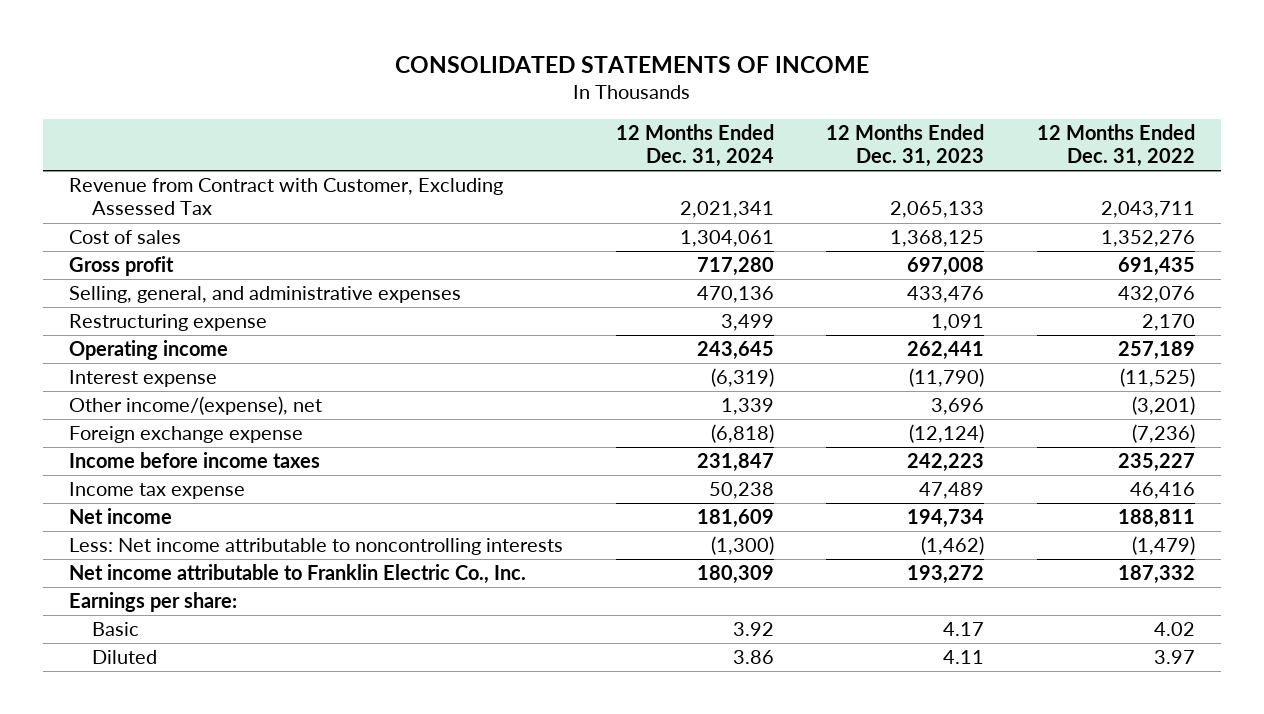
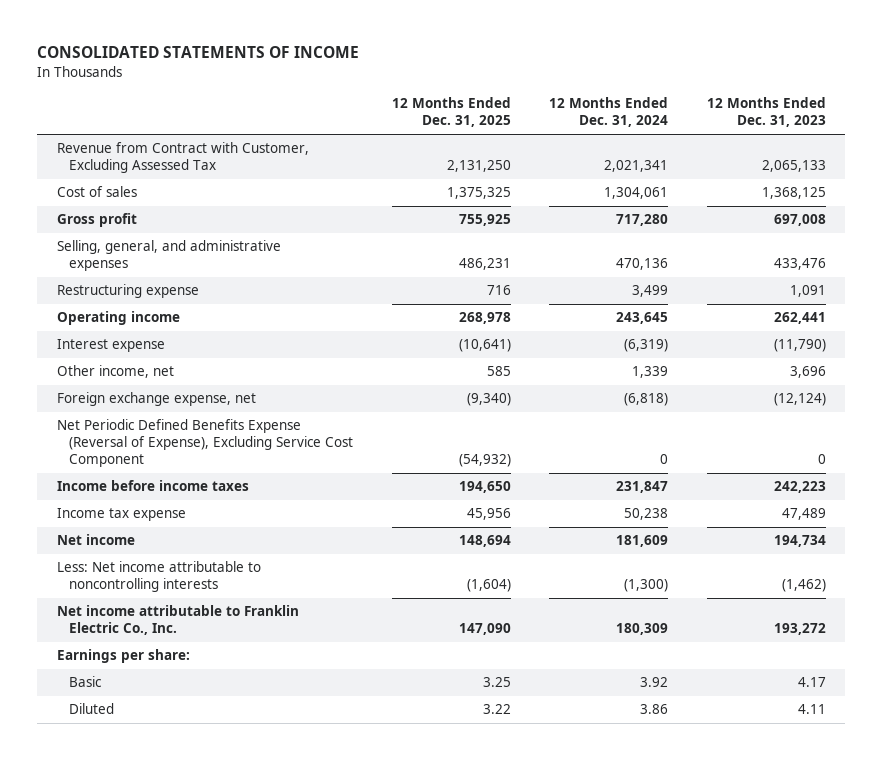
- | 12 Months Ended Dec. 31, 2024 | 12 Months Ended Dec. 31, 2023 | 12 Months Ended Dec. 31, 2022
+ | 12 Months Ended Dec. 31, 2025 | 12 Months Ended Dec. 31, 2024 | 12 Months Ended Dec. 31, 2023
- Other income/(expense), net | 1,339 | 3,696 | (3,201)
- Foreign exchange expense | (6,818) | (12,124) | (7,236)
+ Other income, net | 585 | 1,339 | 3,696
+ Foreign exchange expense, net | (9,340) | (6,818) | (12,124)
+ Net Periodic Defined Benefits Expense (Reversal of Expense), Excluding Service Cost Component | (54,932) | 0 | 0

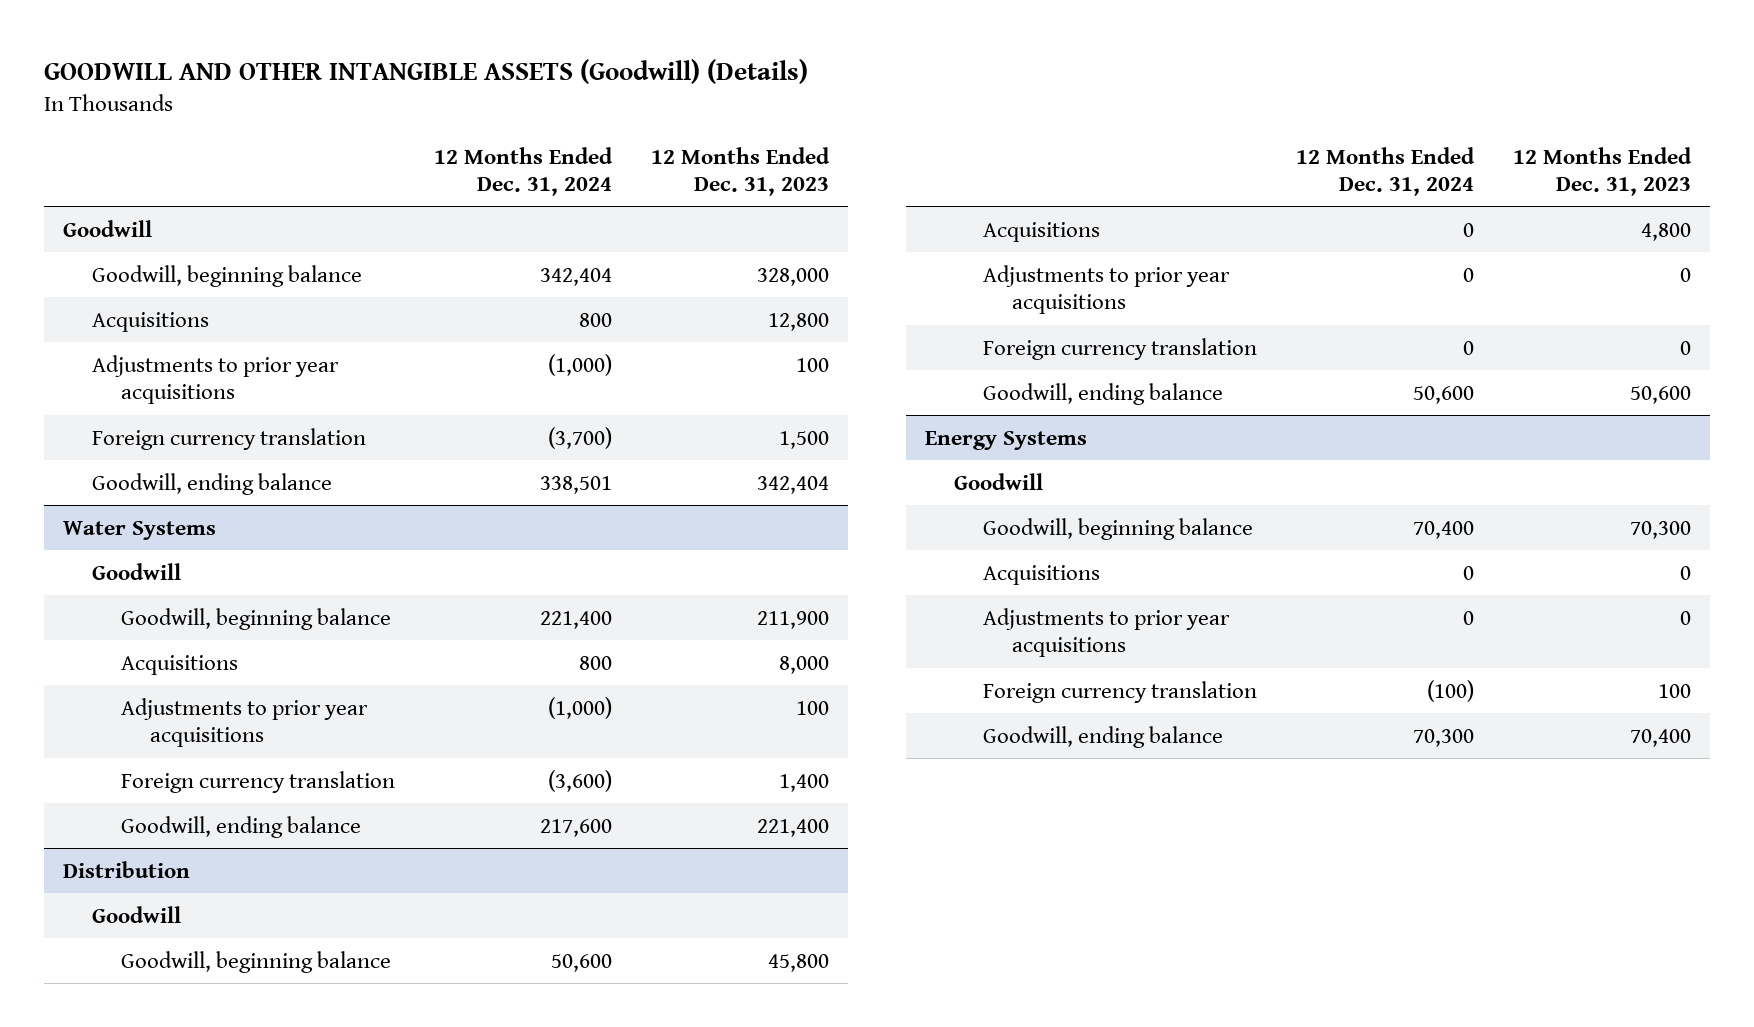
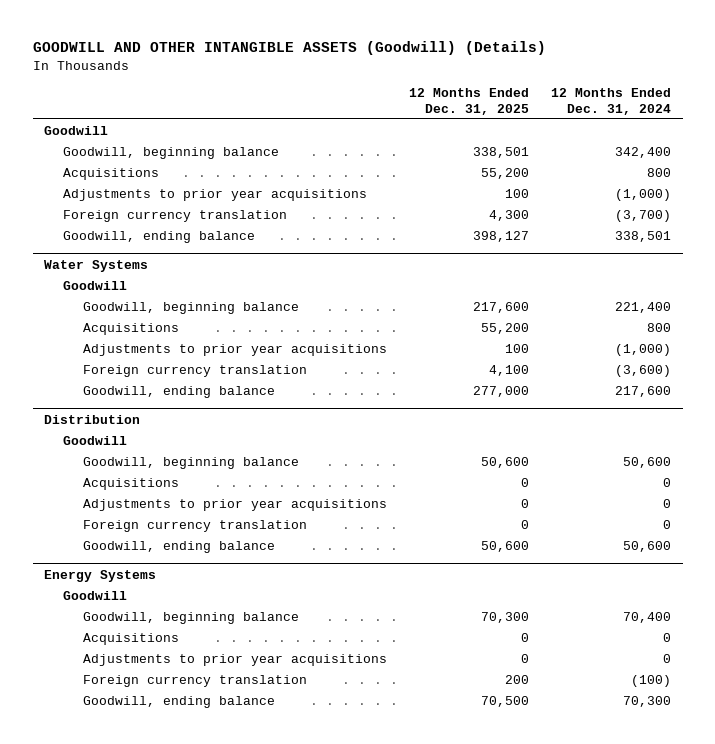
- | 12 Months Ended Dec. 31, 2024 | 12 Months Ended Dec. 31, 2023
+ | 12 Months Ended Dec. 31, 2025 | 12 Months Ended Dec. 31, 2024
- Goodwill, beginning balance | 342,404 | 328,000
+ Goodwill, beginning balance | 338,501 | 342,400

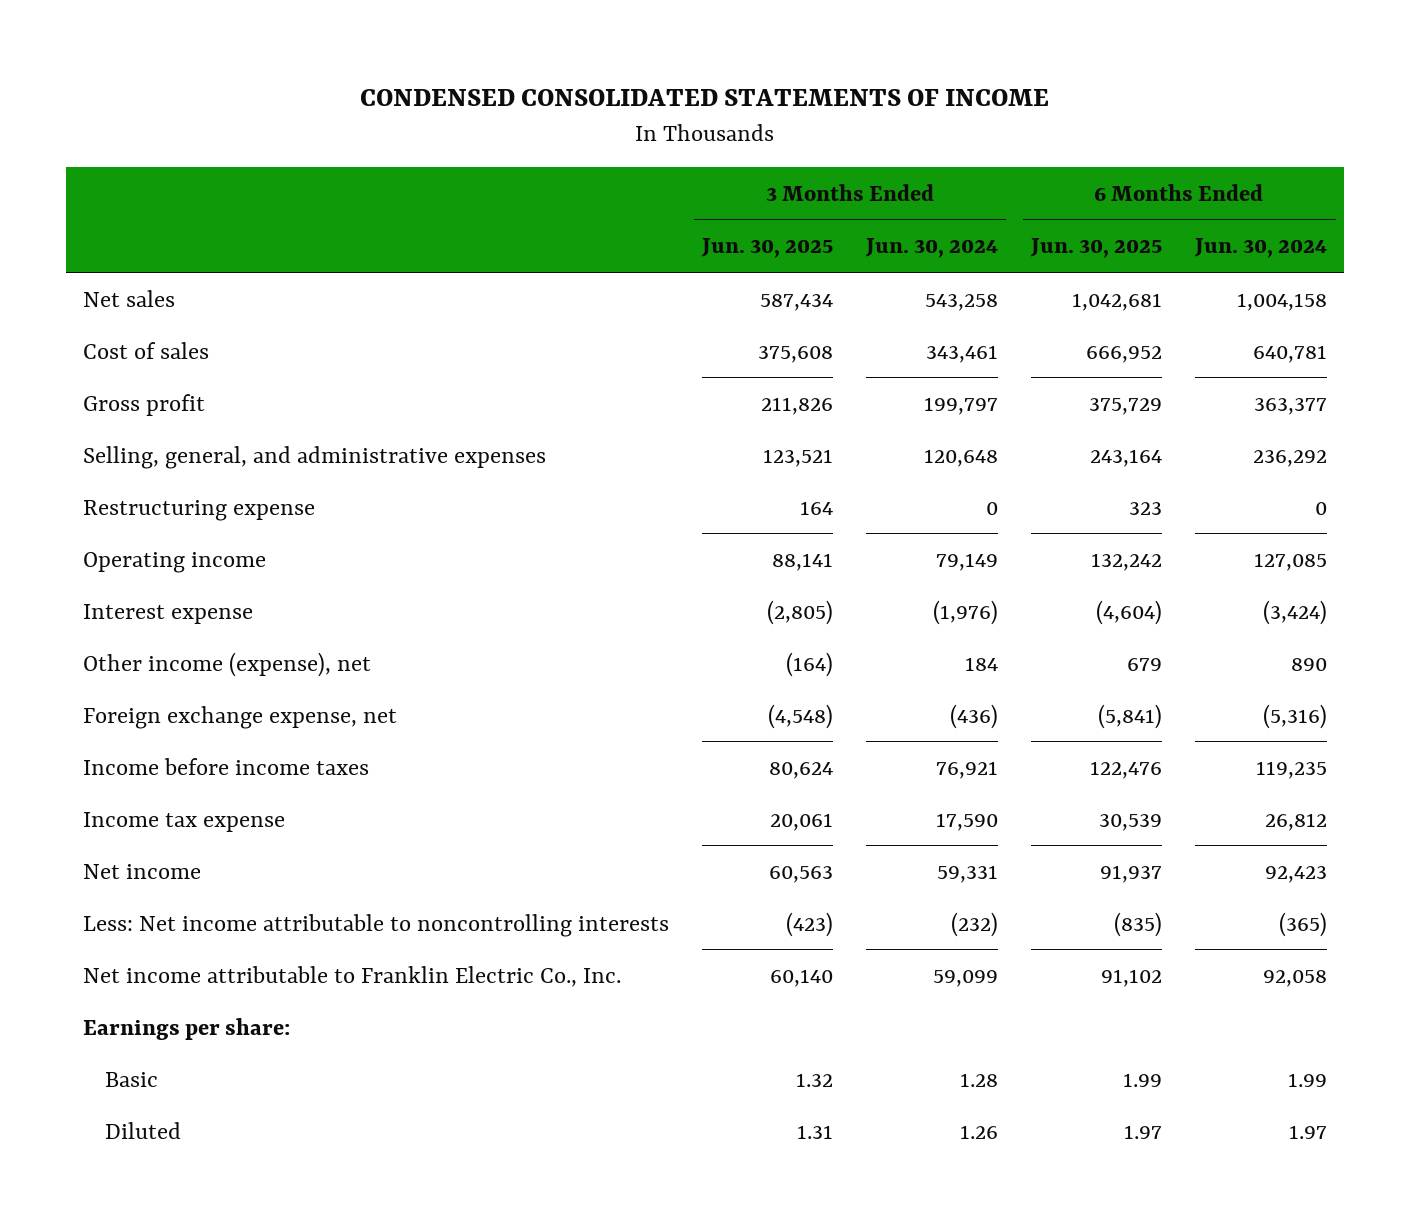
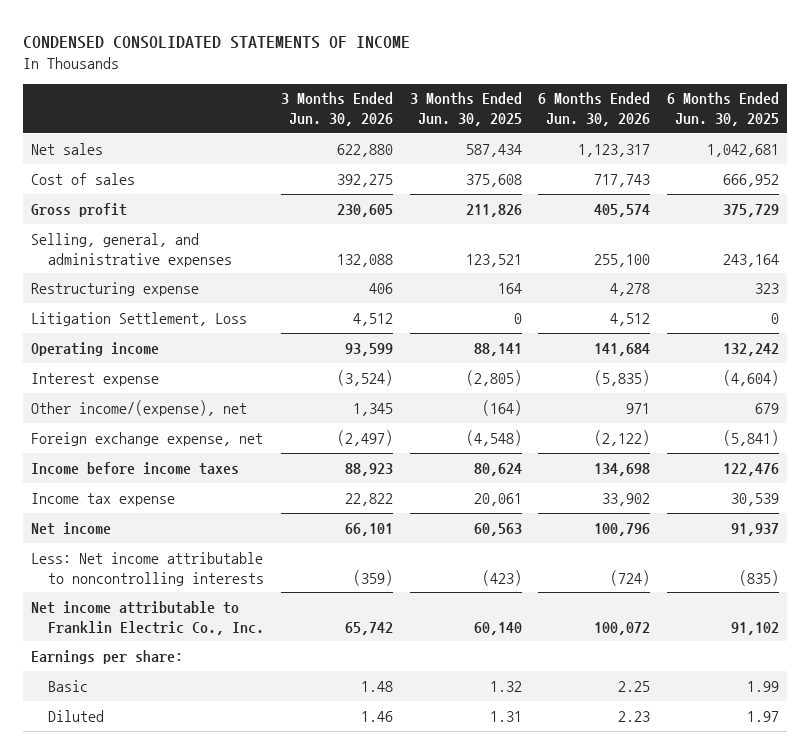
- | 3 Months Ended Jun. 30, 2025 | 3 Months Ended Jun. 30, 2024 | 6 Months Ended Jun. 30, 2025 | 6 Months Ended Jun. 30, 2024
+ | 3 Months Ended Jun. 30, 2026 | 3 Months Ended Jun. 30, 2025 | 6 Months Ended Jun. 30, 2026 | 6 Months Ended Jun. 30, 2025
+ Litigation Settlement, Loss | 4,512 | 0 | 4,512 | 0
- Other income (expense), net | (164) | 184 | 679 | 890
+ Other income/(expense), net | 1,345 | (164) | 971 | 679

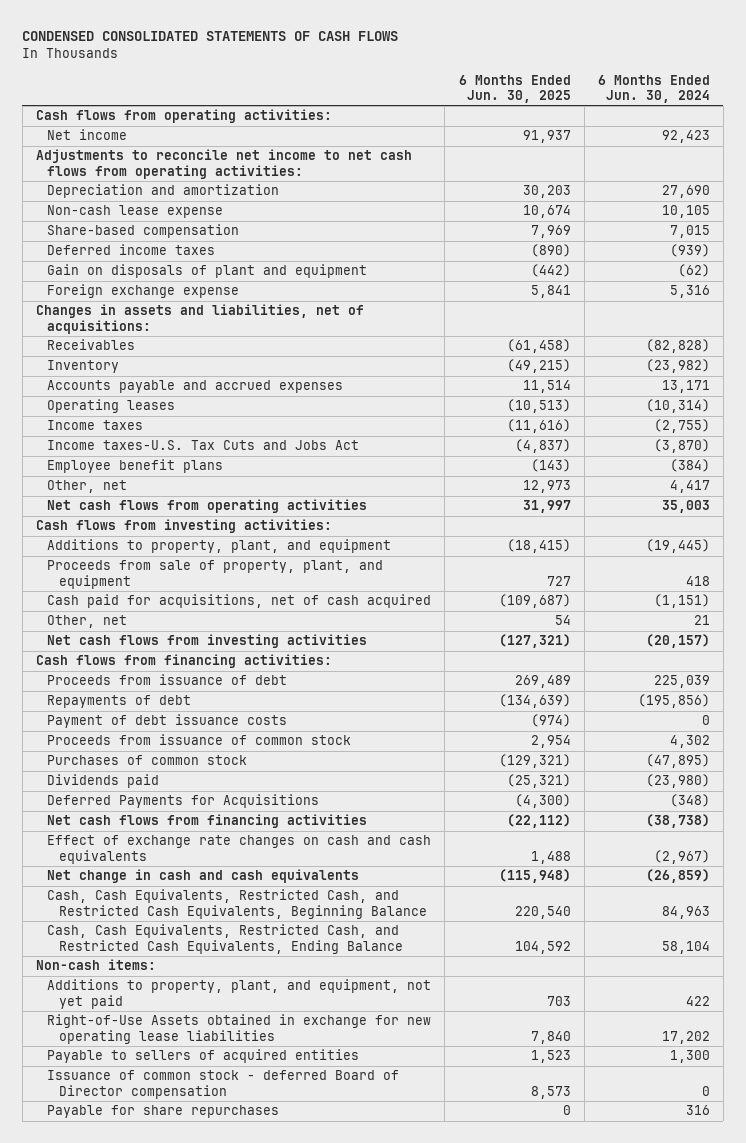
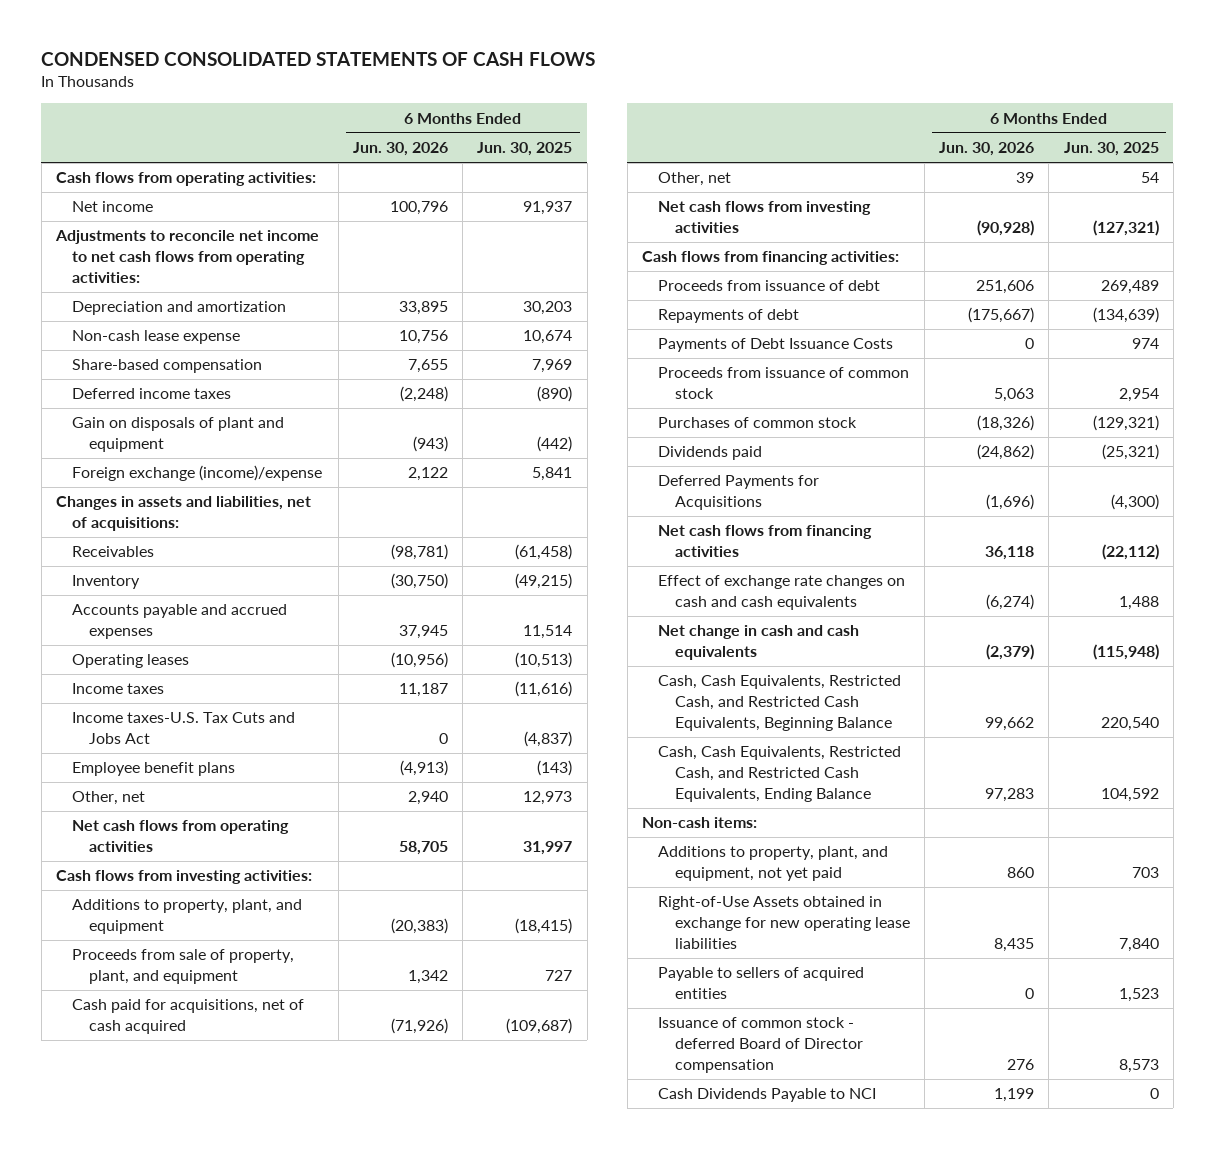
- | 6 Months Ended Jun. 30, 2025 | 6 Months Ended Jun. 30, 2024
+ | 6 Months Ended Jun. 30, 2026 | 6 Months Ended Jun. 30, 2025
- Foreign exchange expense | 5,841 | 5,316
+ Foreign exchange (income)/expense | 2,122 | 5,841
- Payment of debt issuance costs | (974) | 0
+ Payments of Debt Issuance Costs | 0 | 974
- Payable for share repurchases | 0 | 316
+ Cash Dividends Payable to NCI | 1,199 | 0

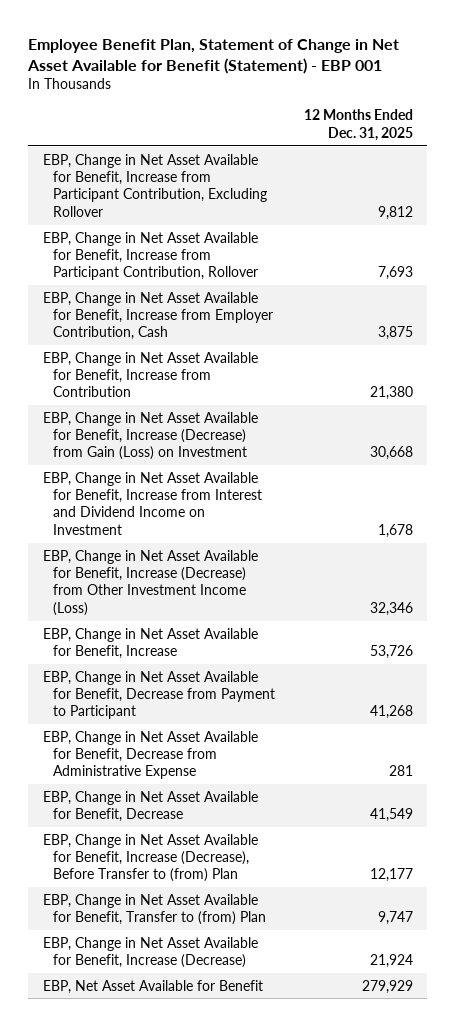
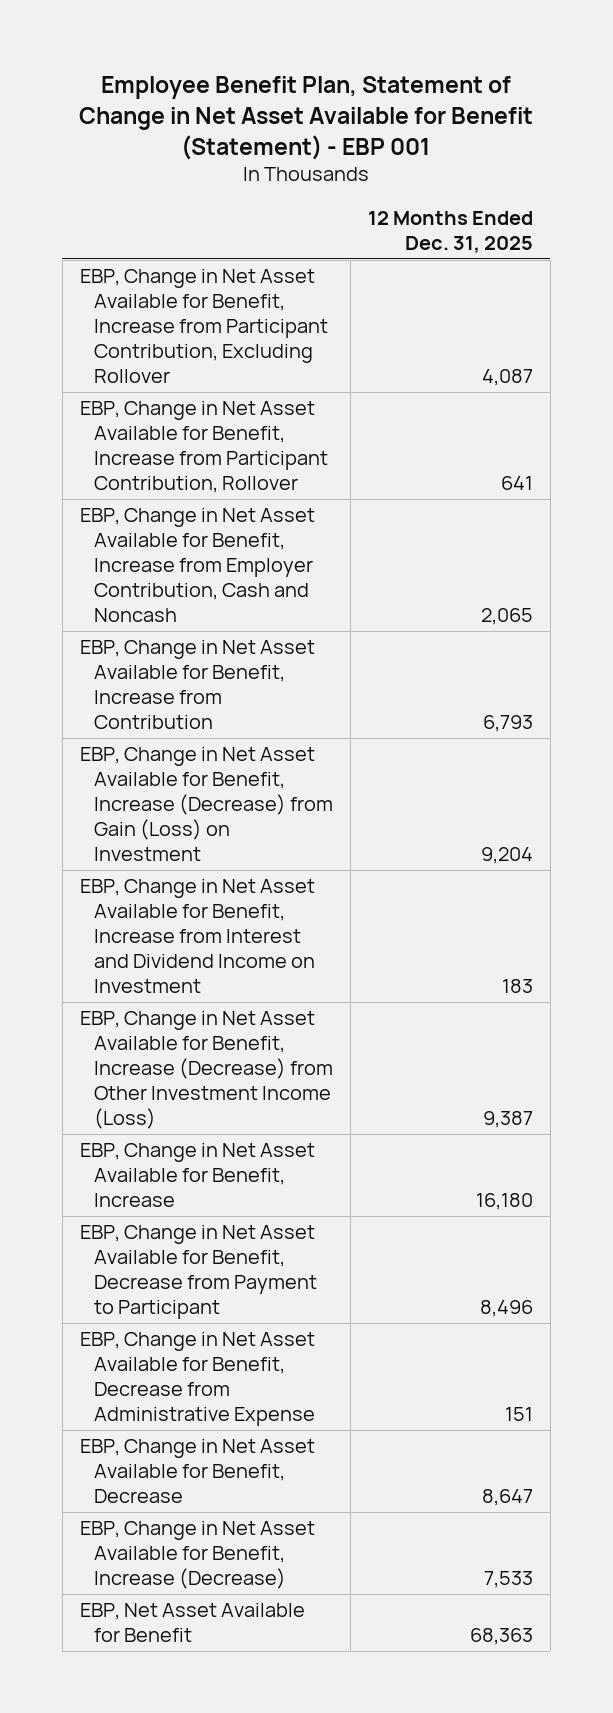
- EBP, Change in Net Asset Available for Benefit, Increase from Participant Contribution, Excluding Rollover | 9,812
- EBP, Change in Net Asset Available for Benefit, Increase from Participant Contribution, Rollover | 7,693
- EBP, Change in Net Asset Available for Benefit, Increase from Employer Contribution, Cash | 3,875
- EBP, Change in Net Asset Available for Benefit, Increase from Contribution | 21,380
- EBP, Change in Net Asset Available for Benefit, Increase (Decrease) from Gain (Loss) on Investment | 30,668
- EBP, Change in Net Asset Available for Benefit, Increase from Interest and Dividend Income on Investment | 1,678
- EBP, Change in Net Asset Available for Benefit, Increase (Decrease) from Other Investment Income (Loss) | 32,346
- EBP, Change in Net Asset Available for Benefit, Increase | 53,726
- EBP, Change in Net Asset Available for Benefit, Decrease from Payment to Participant | 41,268
- EBP, Change in Net Asset Available for Benefit, Decrease from Administrative Expense | 281
- EBP, Change in Net Asset Available for Benefit, Decrease | 41,549
- EBP, Change in Net Asset Available for Benefit, Increase (Decrease), Before Transfer to (from) Plan | 12,177
- EBP, Change in Net Asset Available for Benefit, Transfer to (from) Plan | 9,747
- EBP, Change in Net Asset Available for Benefit, Increase (Decrease) | 21,924
- EBP, Net Asset Available for Benefit | 279,929
+ EBP, Change in Net Asset Available for Benefit, Increase from Participant Contribution, Excluding Rollover | 4,087
+ EBP, Change in Net Asset Available for Benefit, Increase from Participant Contribution, Rollover | 641
+ EBP, Change in Net Asset Available for Benefit, Increase from Employer Contribution, Cash and Noncash | 2,065
+ EBP, Change in Net Asset Available for Benefit, Increase from Contribution | 6,793
+ EBP, Change in Net Asset Available for Benefit, Increase (Decrease) from Gain (Loss) on Investment | 9,204
+ EBP, Change in Net Asset Available for Benefit, Increase from Interest and Dividend Income on Investment | 183
+ EBP, Change in Net Asset Available for Benefit, Increase (Decrease) from Other Investment Income (Loss) | 9,387
+ EBP, Change in Net Asset Available for Benefit, Increase | 16,180
+ EBP, Change in Net Asset Available for Benefit, Decrease from Payment to Participant | 8,496
+ EBP, Change in Net Asset Available for Benefit, Decrease from Administrative Expense | 151
+ EBP, Change in Net Asset Available for Benefit, Decrease | 8,647
+ EBP, Change in Net Asset Available for Benefit, Increase (Decrease) | 7,533
+ EBP, Net Asset Available for Benefit | 68,363

